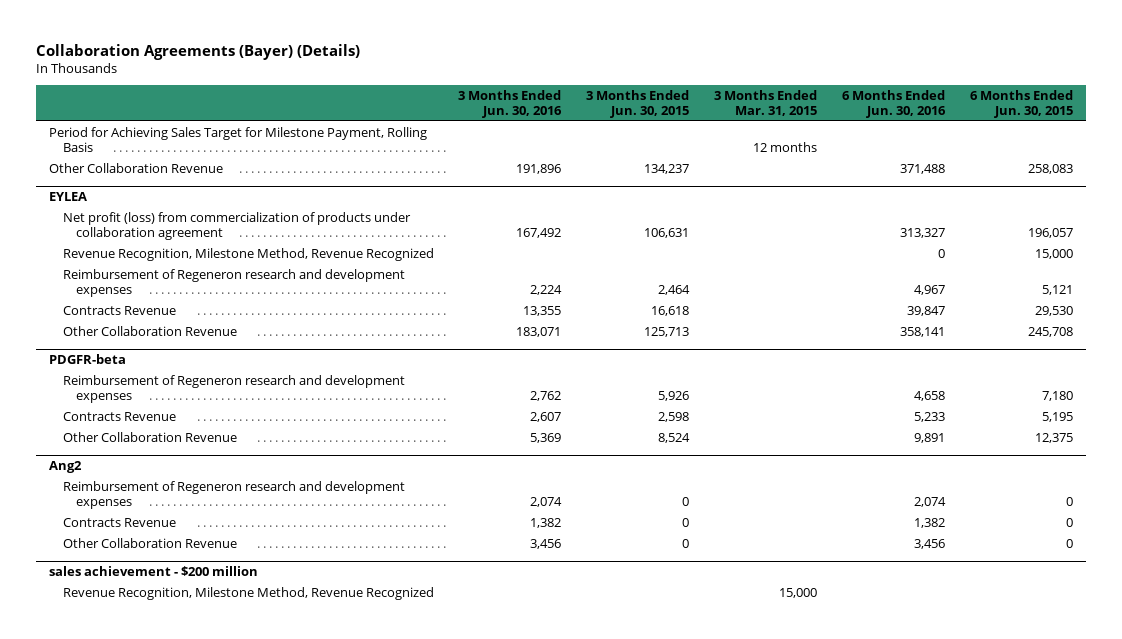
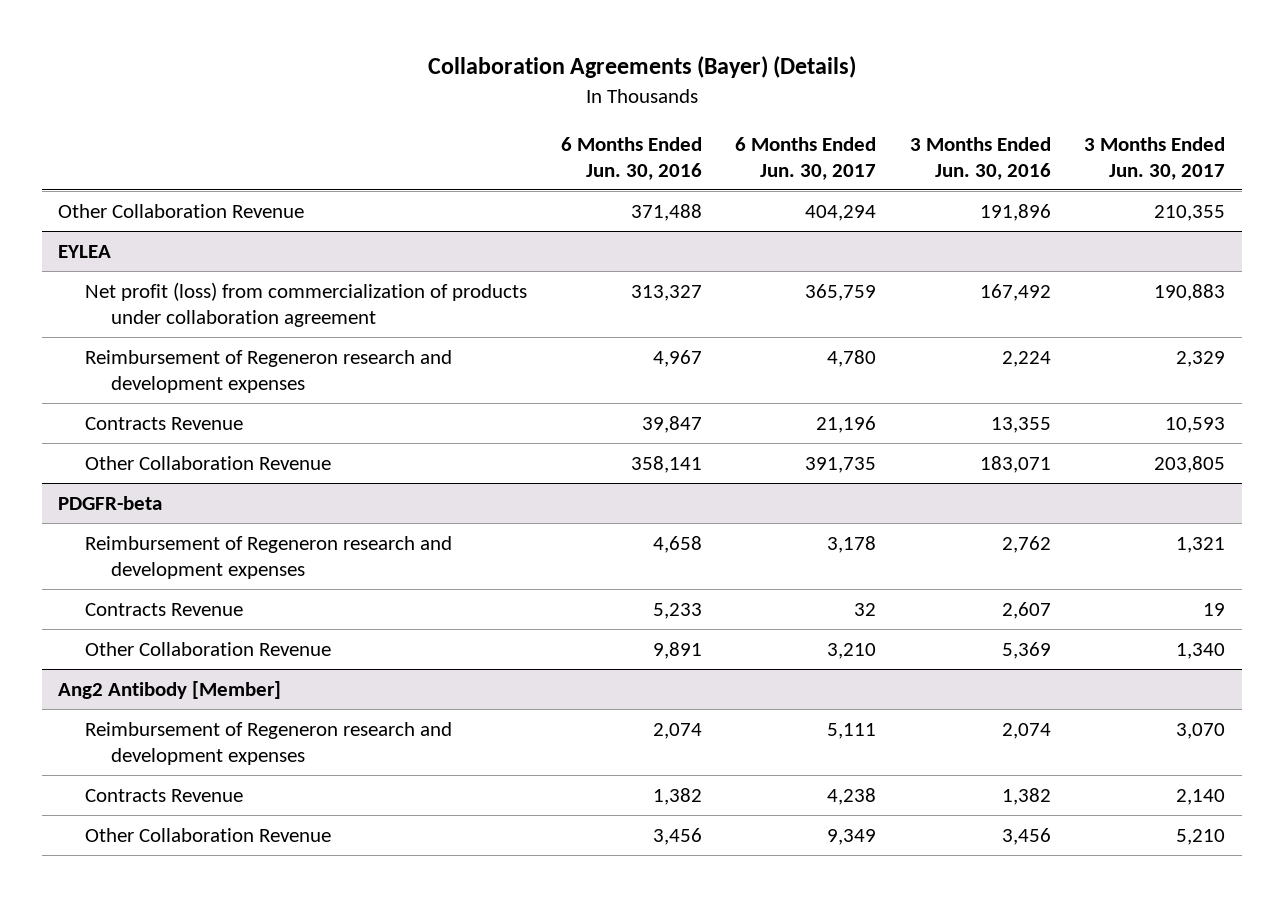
- | 3 Months Ended Jun. 30, 2016 | 3 Months Ended Jun. 30, 2015 | 3 Months Ended Mar. 31, 2015 | 6 Months Ended Jun. 30, 2016 | 6 Months Ended Jun. 30, 2015
+ | 6 Months Ended Jun. 30, 2016 | 6 Months Ended Jun. 30, 2017 | 3 Months Ended Jun. 30, 2016 | 3 Months Ended Jun. 30, 2017
- Period for Achieving Sales Target for Milestone Payment, Rolling Basis | | | 12 months | |
@ EYLEA
- Revenue Recognition, Milestone Method, Revenue Recognized | | | | 0 | 15,000
- Ang2
+ Ang2 Antibody [Member]
- sales achievement - $200 million
- Revenue Recognition, Milestone Method, Revenue Recognized | | | 15,000 | |

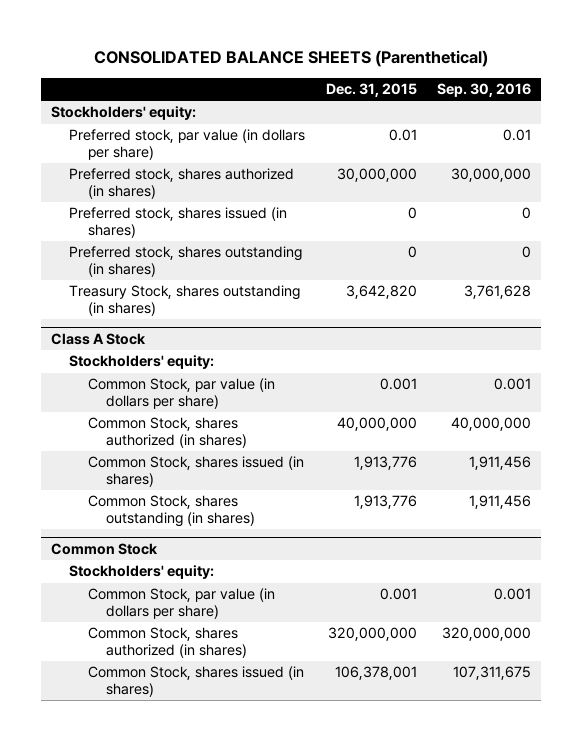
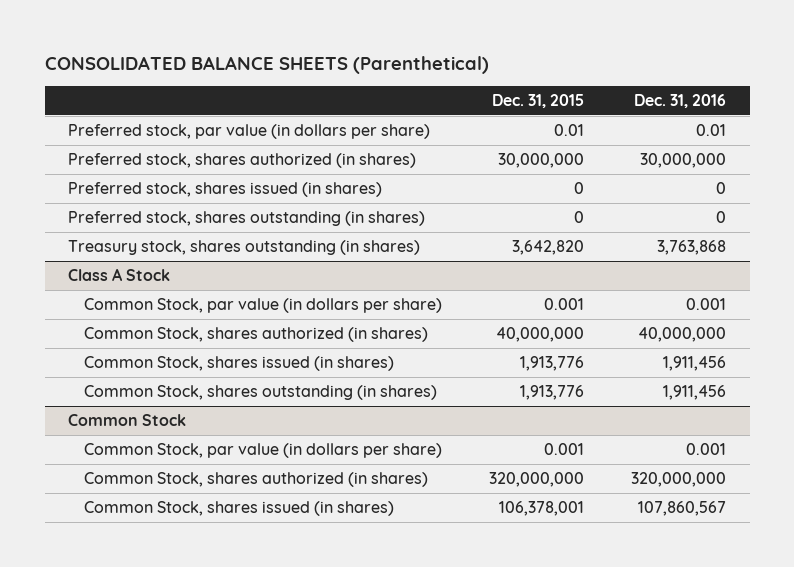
- | Dec. 31, 2015 | Sep. 30, 2016
+ | Dec. 31, 2015 | Dec. 31, 2016
- Stockholders' equity:
- Treasury Stock, shares outstanding (in shares) | 3,642,820 | 3,761,628
+ Treasury stock, shares outstanding (in shares) | 3,642,820 | 3,763,868
@ Class A Stock
- Stockholders' equity:
@ Common Stock
- Stockholders' equity:

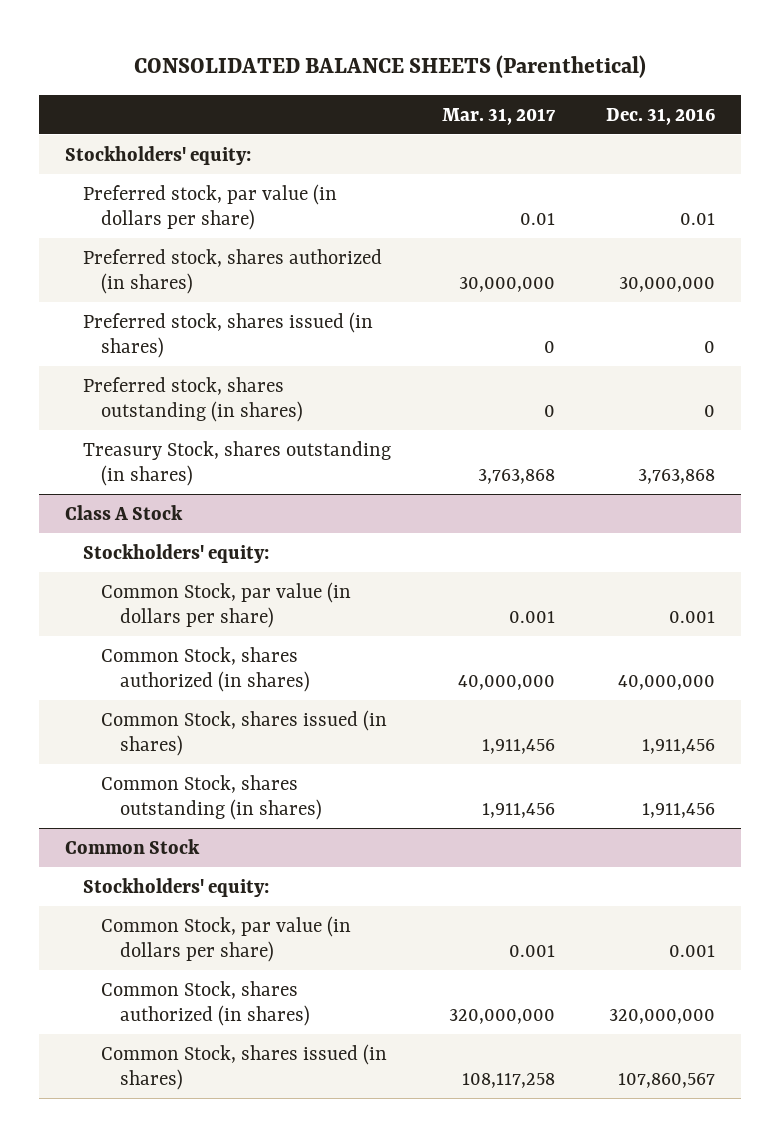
- | Dec. 31, 2015 | Dec. 31, 2016
+ | Mar. 31, 2017 | Dec. 31, 2016
+ Stockholders' equity:
- Treasury stock, shares outstanding (in shares) | 3,642,820 | 3,763,868
+ Treasury Stock, shares outstanding (in shares) | 3,763,868 | 3,763,868
@ Class A Stock
+ Stockholders' equity:
@ Common Stock
+ Stockholders' equity:

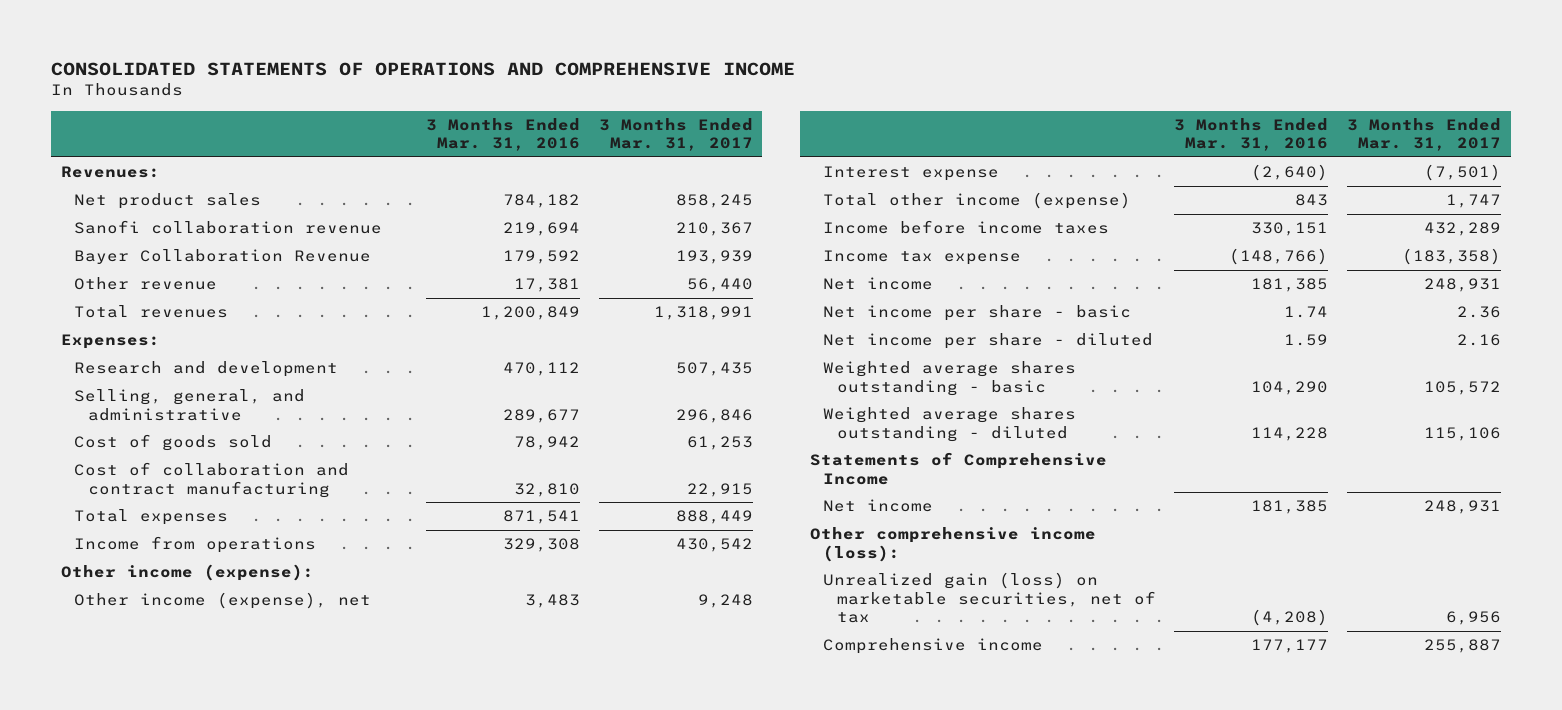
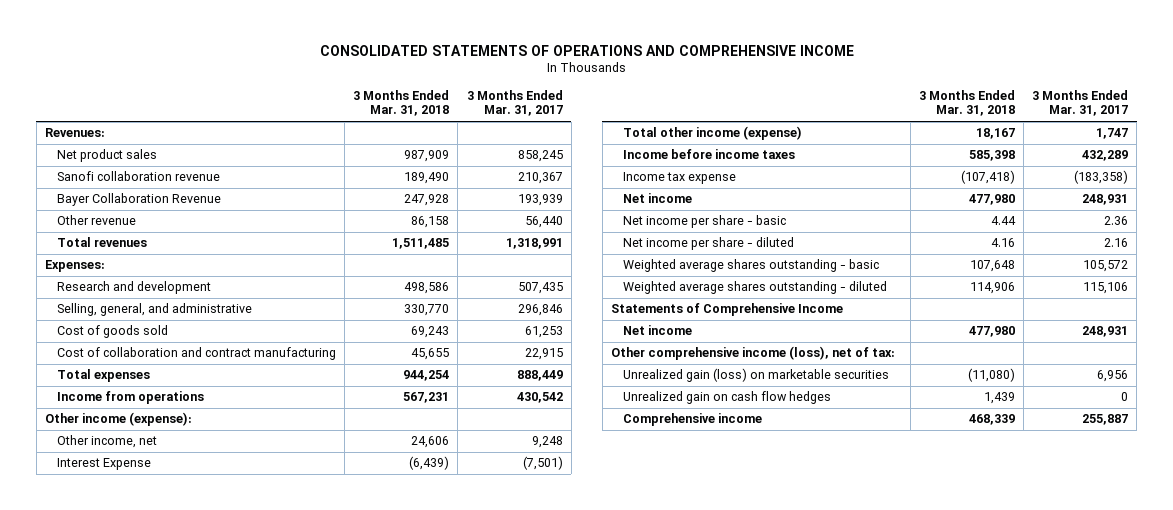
- | 3 Months Ended Mar. 31, 2016 | 3 Months Ended Mar. 31, 2017
+ | 3 Months Ended Mar. 31, 2018 | 3 Months Ended Mar. 31, 2017
- Other income (expense), net | 3,483 | 9,248
- Interest expense | (2,640) | (7,501)
+ Other income, net | 24,606 | 9,248
+ Interest Expense | (6,439) | (7,501)
- Other comprehensive income (loss):
- Unrealized gain (loss) on marketable securities, net of tax | (4,208) | 6,956
+ Other comprehensive income (loss), net of tax:
+ Unrealized gain (loss) on marketable securities | (11,080) | 6,956
+ Unrealized gain on cash flow hedges | 1,439 | 0

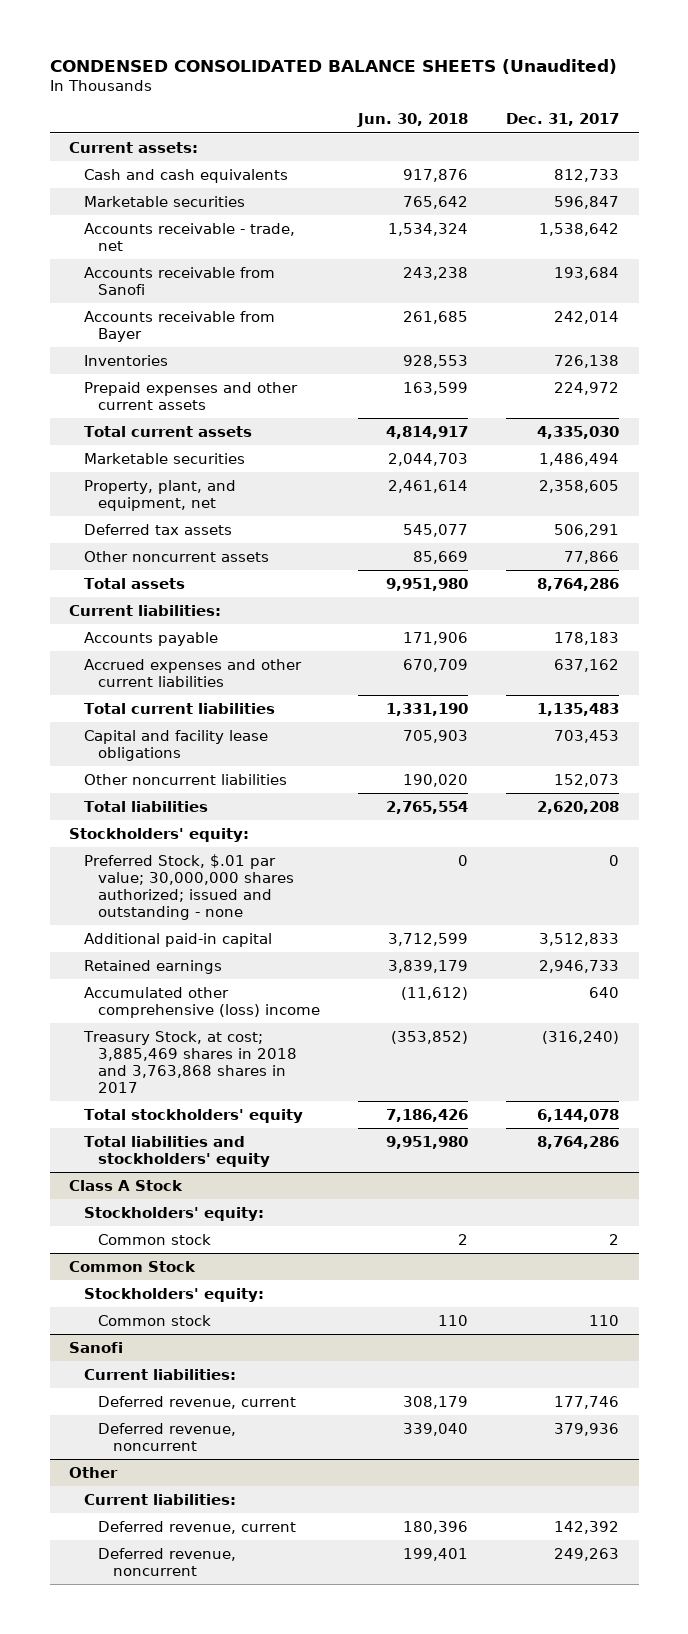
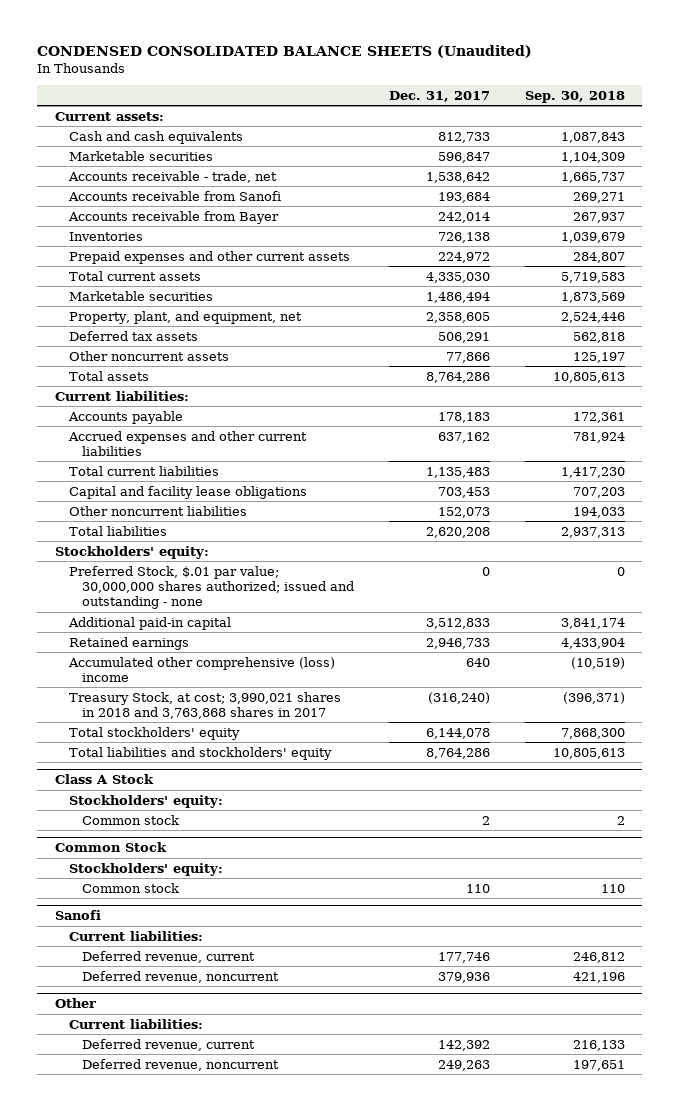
- | Jun. 30, 2018 | Dec. 31, 2017
+ | Dec. 31, 2017 | Sep. 30, 2018
- Treasury Stock, at cost; 3,885,469 shares in 2018 and 3,763,868 shares in 2017 | (353,852) | (316,240)
+ Treasury Stock, at cost; 3,990,021 shares in 2018 and 3,763,868 shares in 2017 | (316,240) | (396,371)

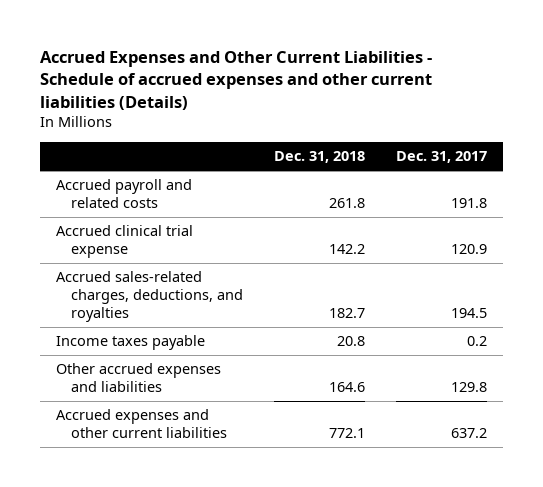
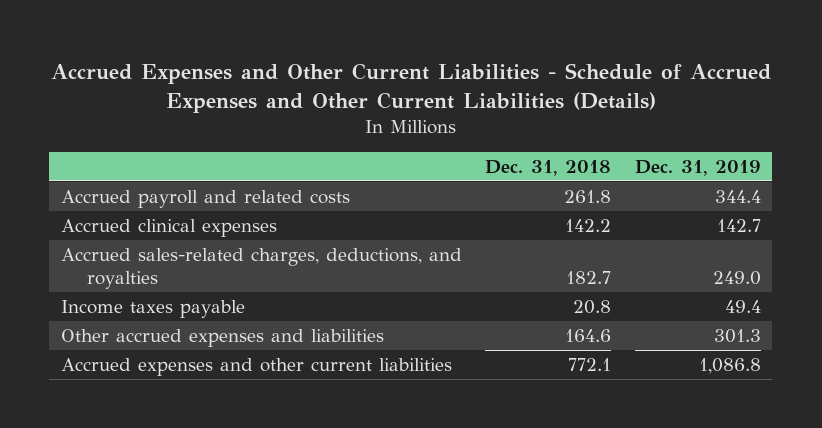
- Accrued Expenses and Other Current Liabilities - Schedule of accrued expenses and other current liabilities (Details)
+ Accrued Expenses and Other Current Liabilities - Schedule of Accrued Expenses and Other Current Liabilities (Details)
- | Dec. 31, 2018 | Dec. 31, 2017
+ | Dec. 31, 2018 | Dec. 31, 2019
- Accrued clinical trial expense | 142.2 | 120.9
+ Accrued clinical expenses | 142.2 | 142.7

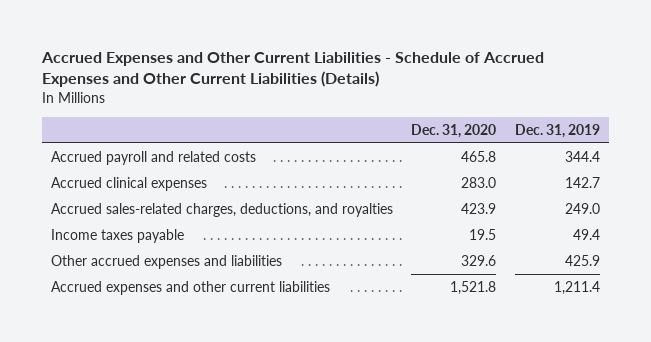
- | Dec. 31, 2018 | Dec. 31, 2019
+ | Dec. 31, 2020 | Dec. 31, 2019
- Other accrued expenses and liabilities | 164.6 | 301.3
- Accrued expenses and other current liabilities | 772.1 | 1,086.8
+ Other accrued expenses and liabilities | 329.6 | 425.9
+ Accrued expenses and other current liabilities | 1,521.8 | 1,211.4

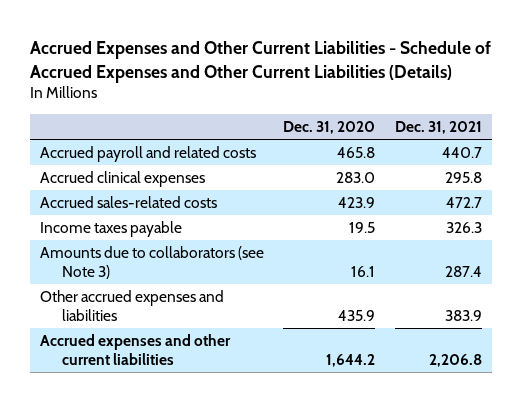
- | Dec. 31, 2020 | Dec. 31, 2019
+ | Dec. 31, 2020 | Dec. 31, 2021
- Accrued sales-related charges, deductions, and royalties | 423.9 | 249.0
+ Accrued sales-related costs | 423.9 | 472.7
- Other accrued expenses and liabilities | 329.6 | 425.9
- Accrued expenses and other current liabilities | 1,521.8 | 1,211.4
+ Amounts due to collaborators (see Note 3) | 16.1 | 287.4
+ Other accrued expenses and liabilities | 435.9 | 383.9
+ Accrued expenses and other current liabilities | 1,644.2 | 2,206.8

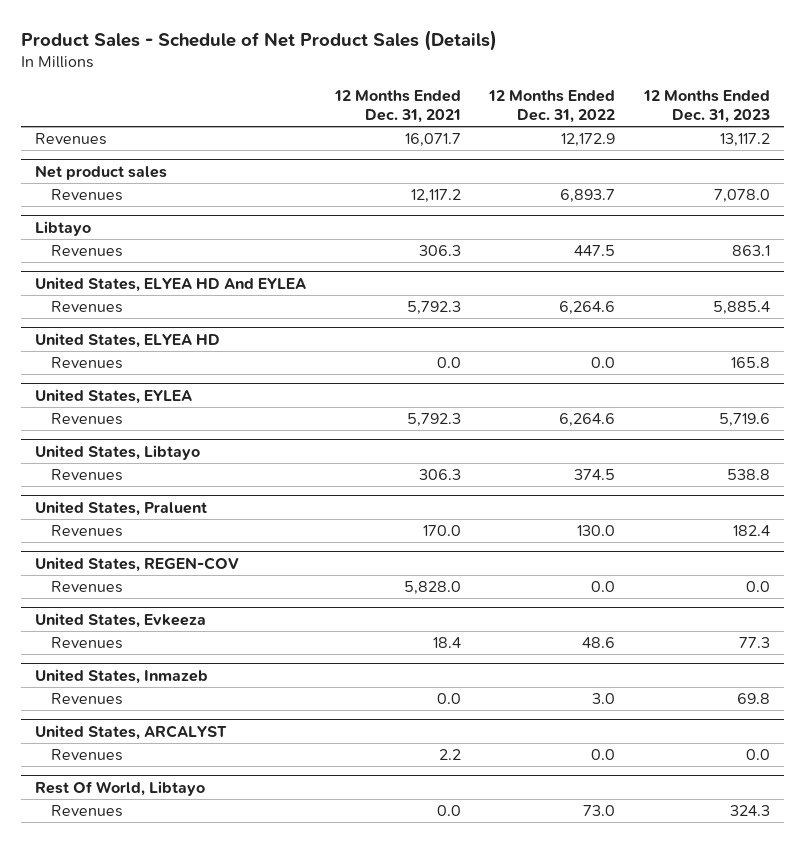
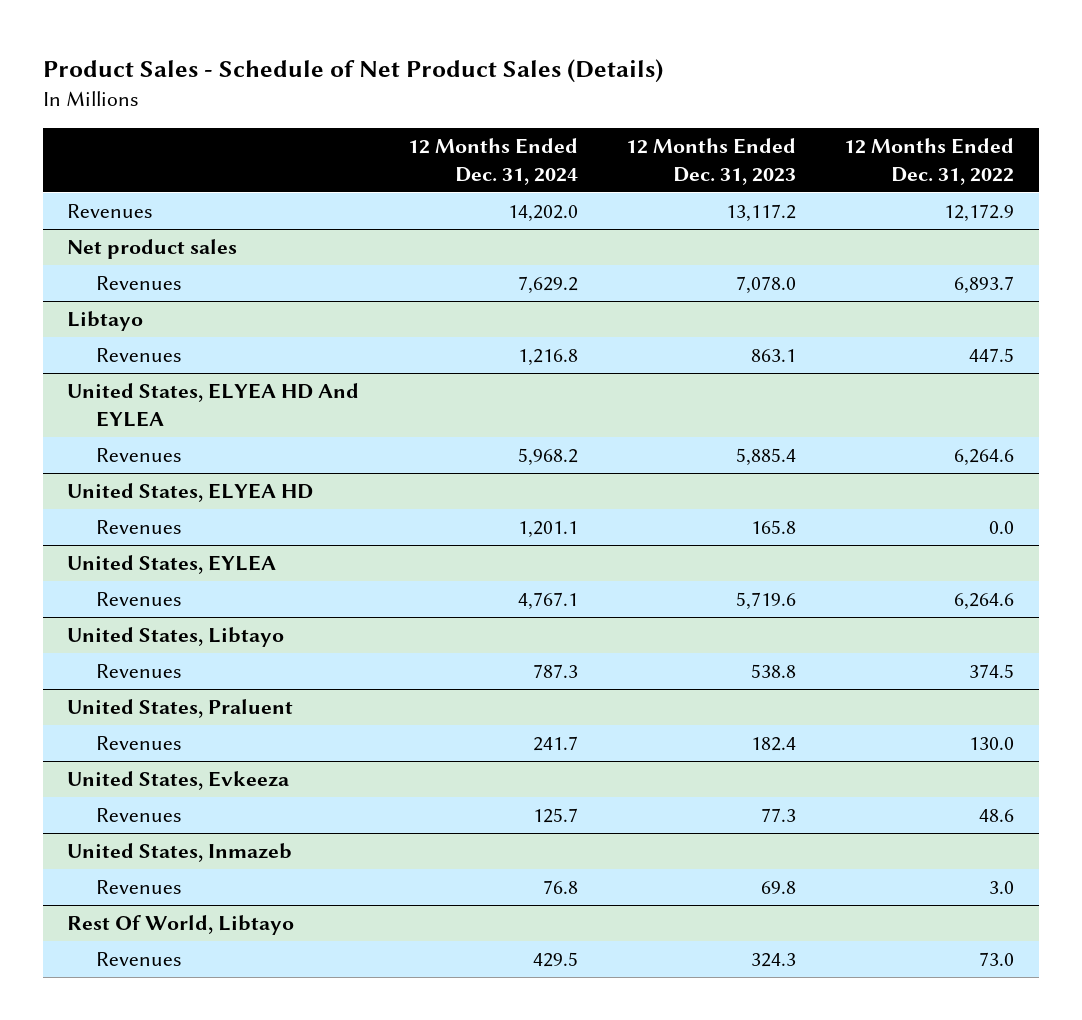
- | 12 Months Ended Dec. 31, 2021 | 12 Months Ended Dec. 31, 2022 | 12 Months Ended Dec. 31, 2023
+ | 12 Months Ended Dec. 31, 2024 | 12 Months Ended Dec. 31, 2023 | 12 Months Ended Dec. 31, 2022
- United States, REGEN-COV
- Revenues | 5,828.0 | 0.0 | 0.0
- United States, ARCALYST
- Revenues | 2.2 | 0.0 | 0.0

